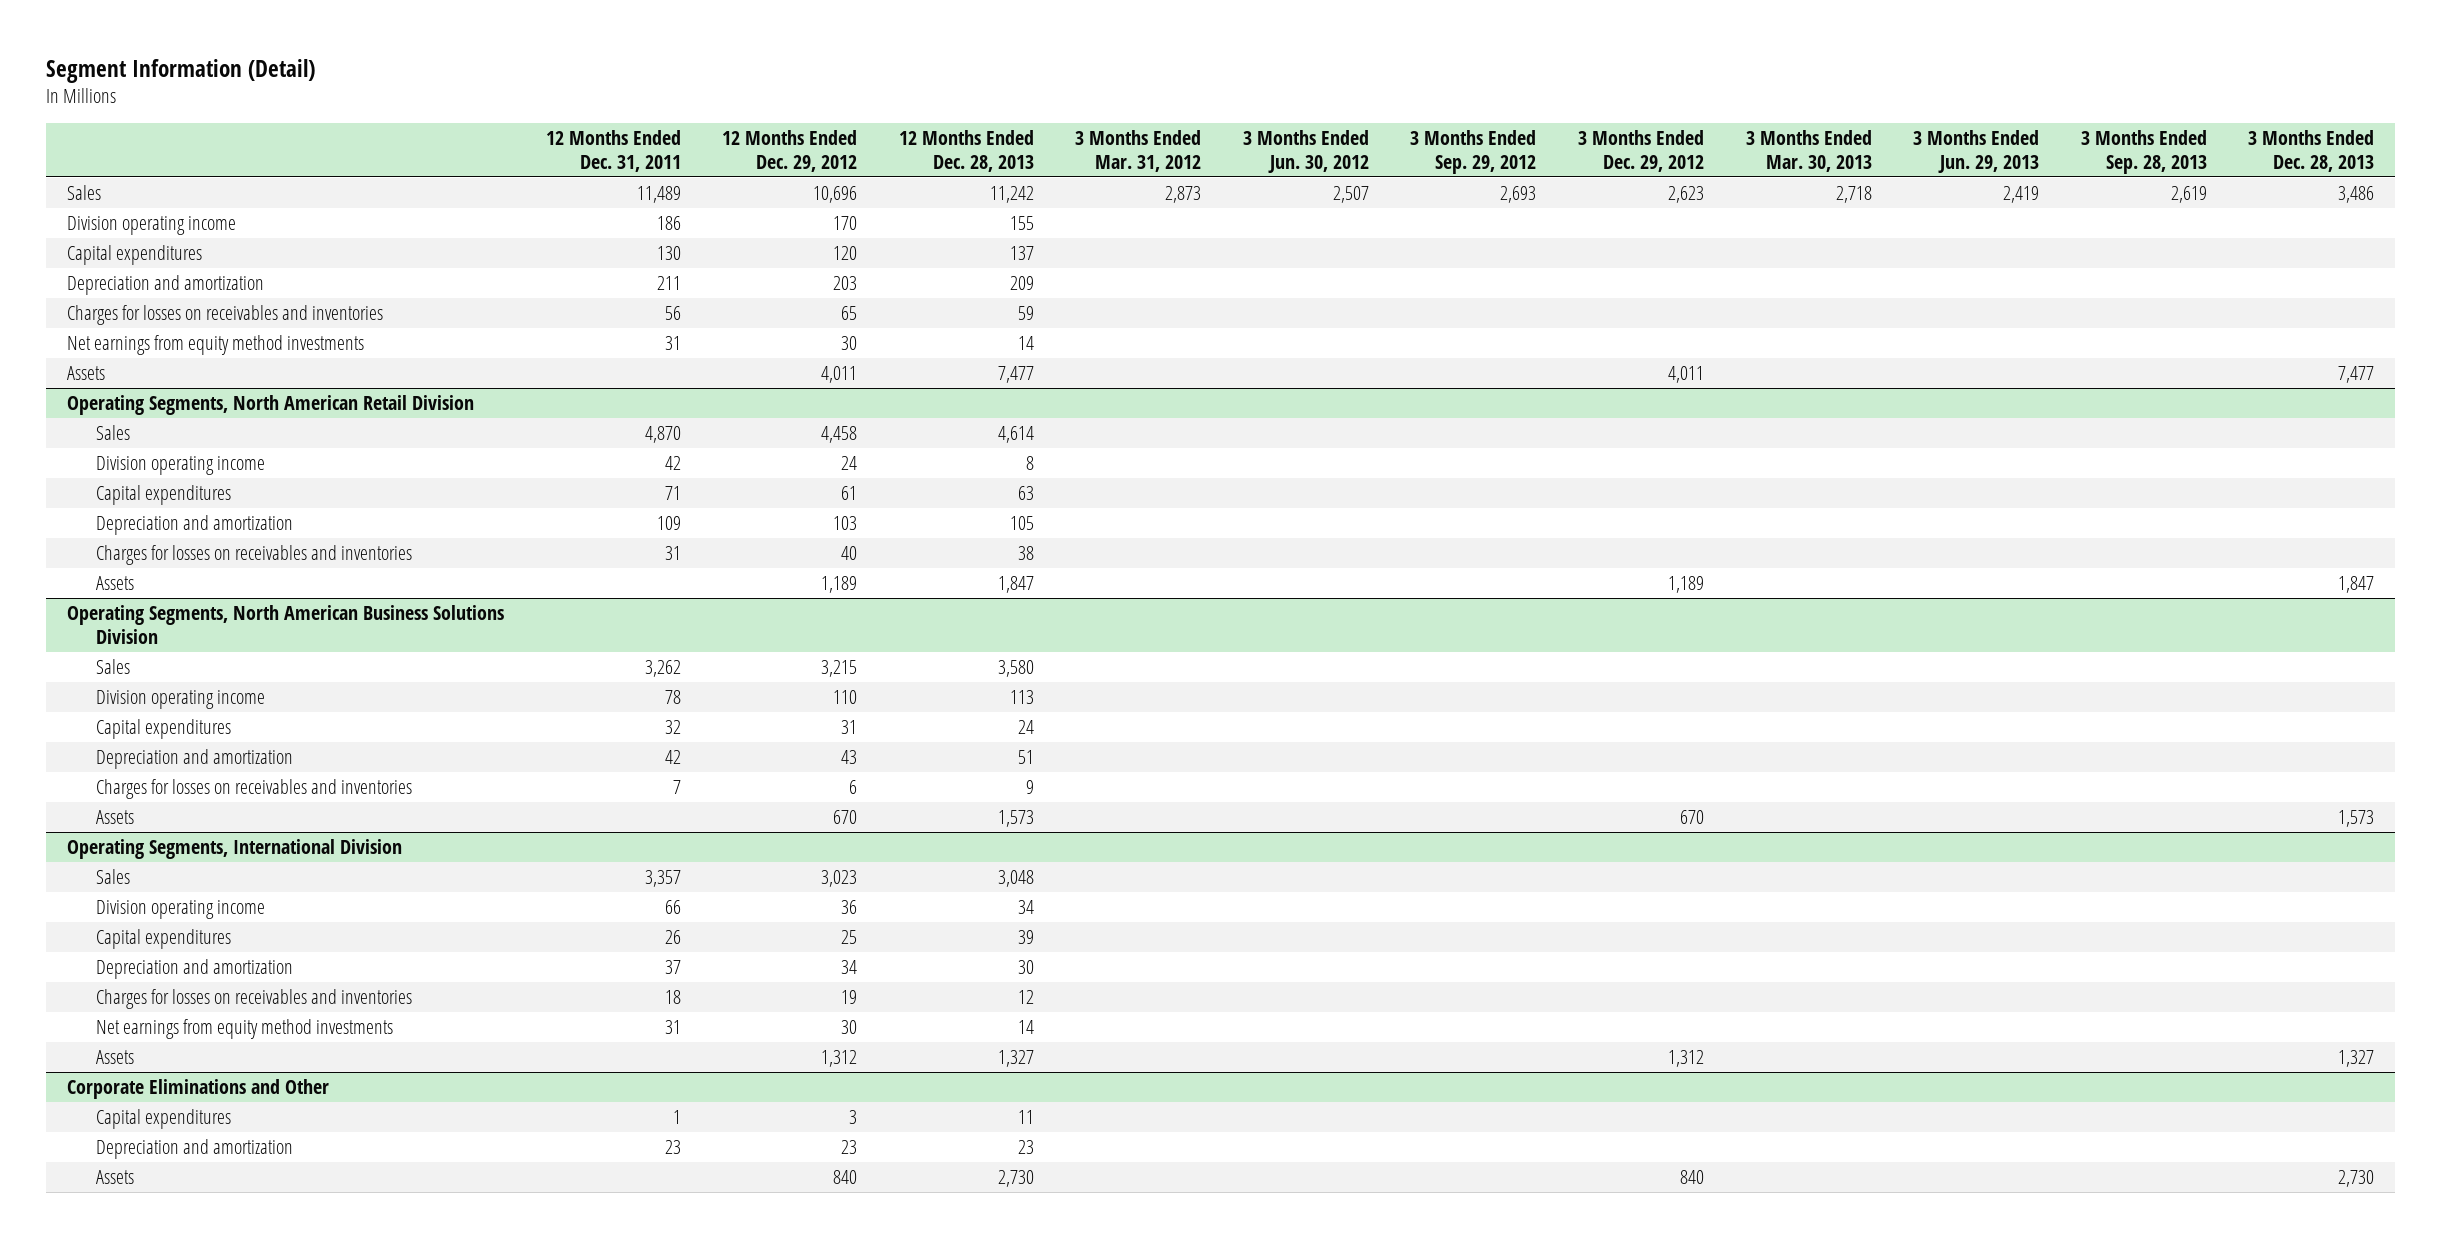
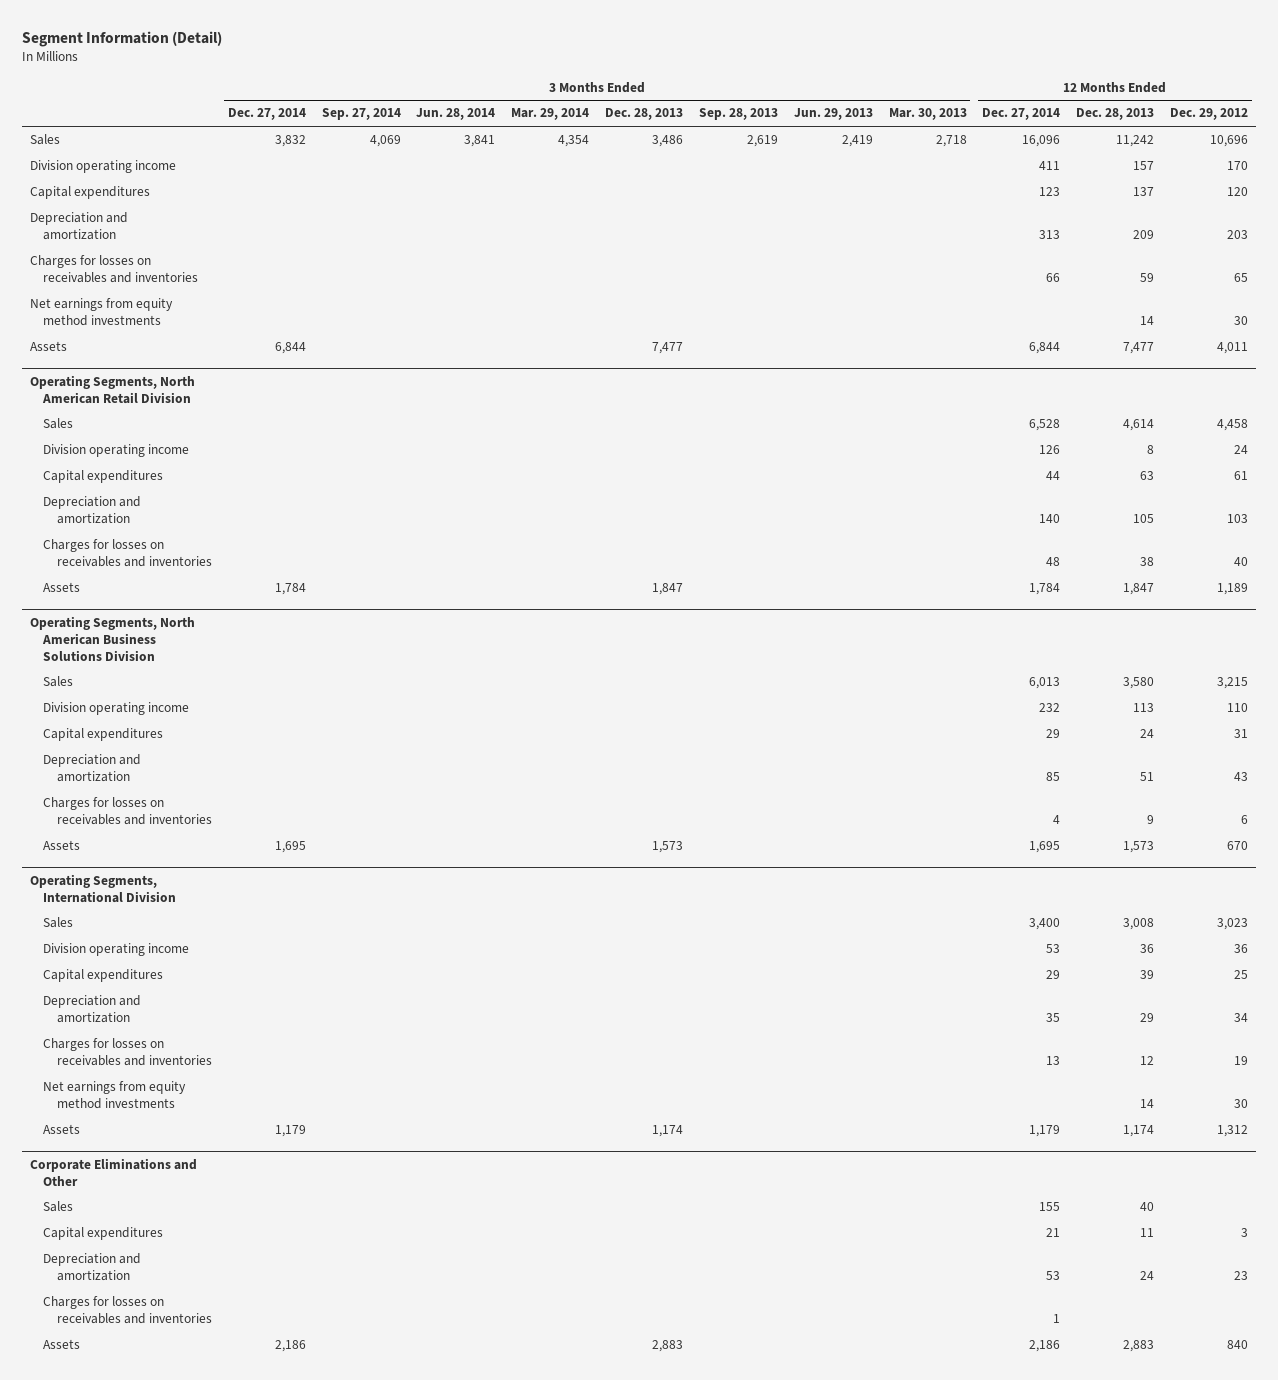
- | 12 Months Ended Dec. 31, 2011 | 12 Months Ended Dec. 29, 2012 | 12 Months Ended Dec. 28, 2013 | 3 Months Ended Mar. 31, 2012 | 3 Months Ended Jun. 30, 2012 | 3 Months Ended Sep. 29, 2012 | 3 Months Ended Dec. 29, 2012 | 3 Months Ended Mar. 30, 2013 | 3 Months Ended Jun. 29, 2013 | 3 Months Ended Sep. 28, 2013 | 3 Months Ended Dec. 28, 2013
+ | 3 Months Ended Dec. 27, 2014 | 3 Months Ended Sep. 27, 2014 | 3 Months Ended Jun. 28, 2014 | 3 Months Ended Mar. 29, 2014 | 3 Months Ended Dec. 28, 2013 | 3 Months Ended Sep. 28, 2013 | 3 Months Ended Jun. 29, 2013 | 3 Months Ended Mar. 30, 2013 | 12 Months Ended Dec. 27, 2014 | 12 Months Ended Dec. 28, 2013 | 12 Months Ended Dec. 29, 2012
- Division operating income | 186 | 170 | 155 | | | | | | | |
+ Division operating income | | | | | | | | | 411 | 157 | 170
@ Operating Segments, International Division
- Sales | 3,357 | 3,023 | 3,048 | | | | | | | |
- Division operating income | 66 | 36 | 34 | | | | | | | |
+ Sales | | | | | | | | | 3,400 | 3,008 | 3,023
+ Division operating income | | | | | | | | | 53 | 36 | 36
- Depreciation and amortization | 37 | 34 | 30 | | | | | | | |
+ Depreciation and amortization | | | | | | | | | 35 | 29 | 34
- Assets | | 1,312 | 1,327 | | | | 1,312 | | | | 1,327
+ Assets | 1,179 | | | | 1,174 | | | | 1,179 | 1,174 | 1,312
@ Corporate Eliminations and Other
+ Sales | | | | | | | | | 155 | 40 |
- Depreciation and amortization | 23 | 23 | 23 | | | | | | | |
- Assets | | 840 | 2,730 | | | | 840 | | | | 2,730
+ Depreciation and amortization | | | | | | | | | 53 | 24 | 23
+ Charges for losses on receivables and inventories | | | | | | | | | 1 | |
+ Assets | 2,186 | | | | 2,883 | | | | 2,186 | 2,883 | 840

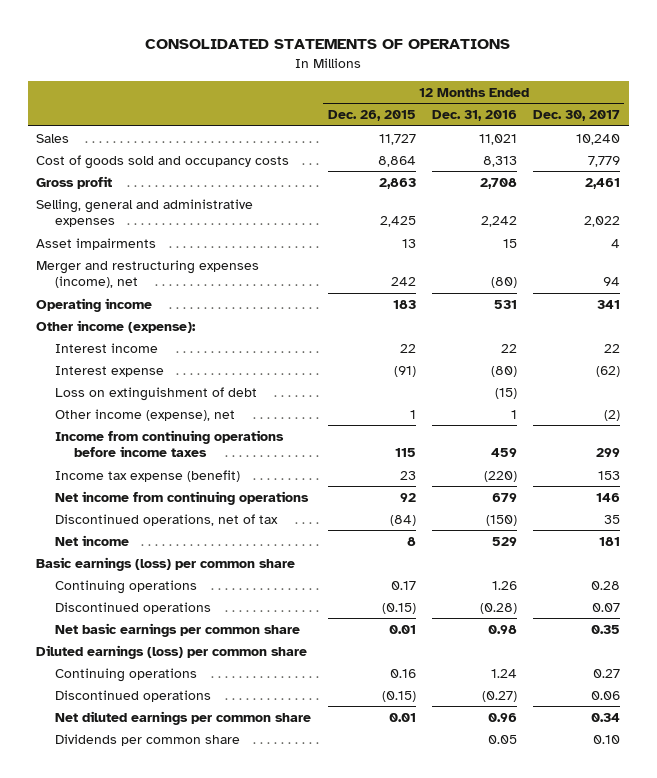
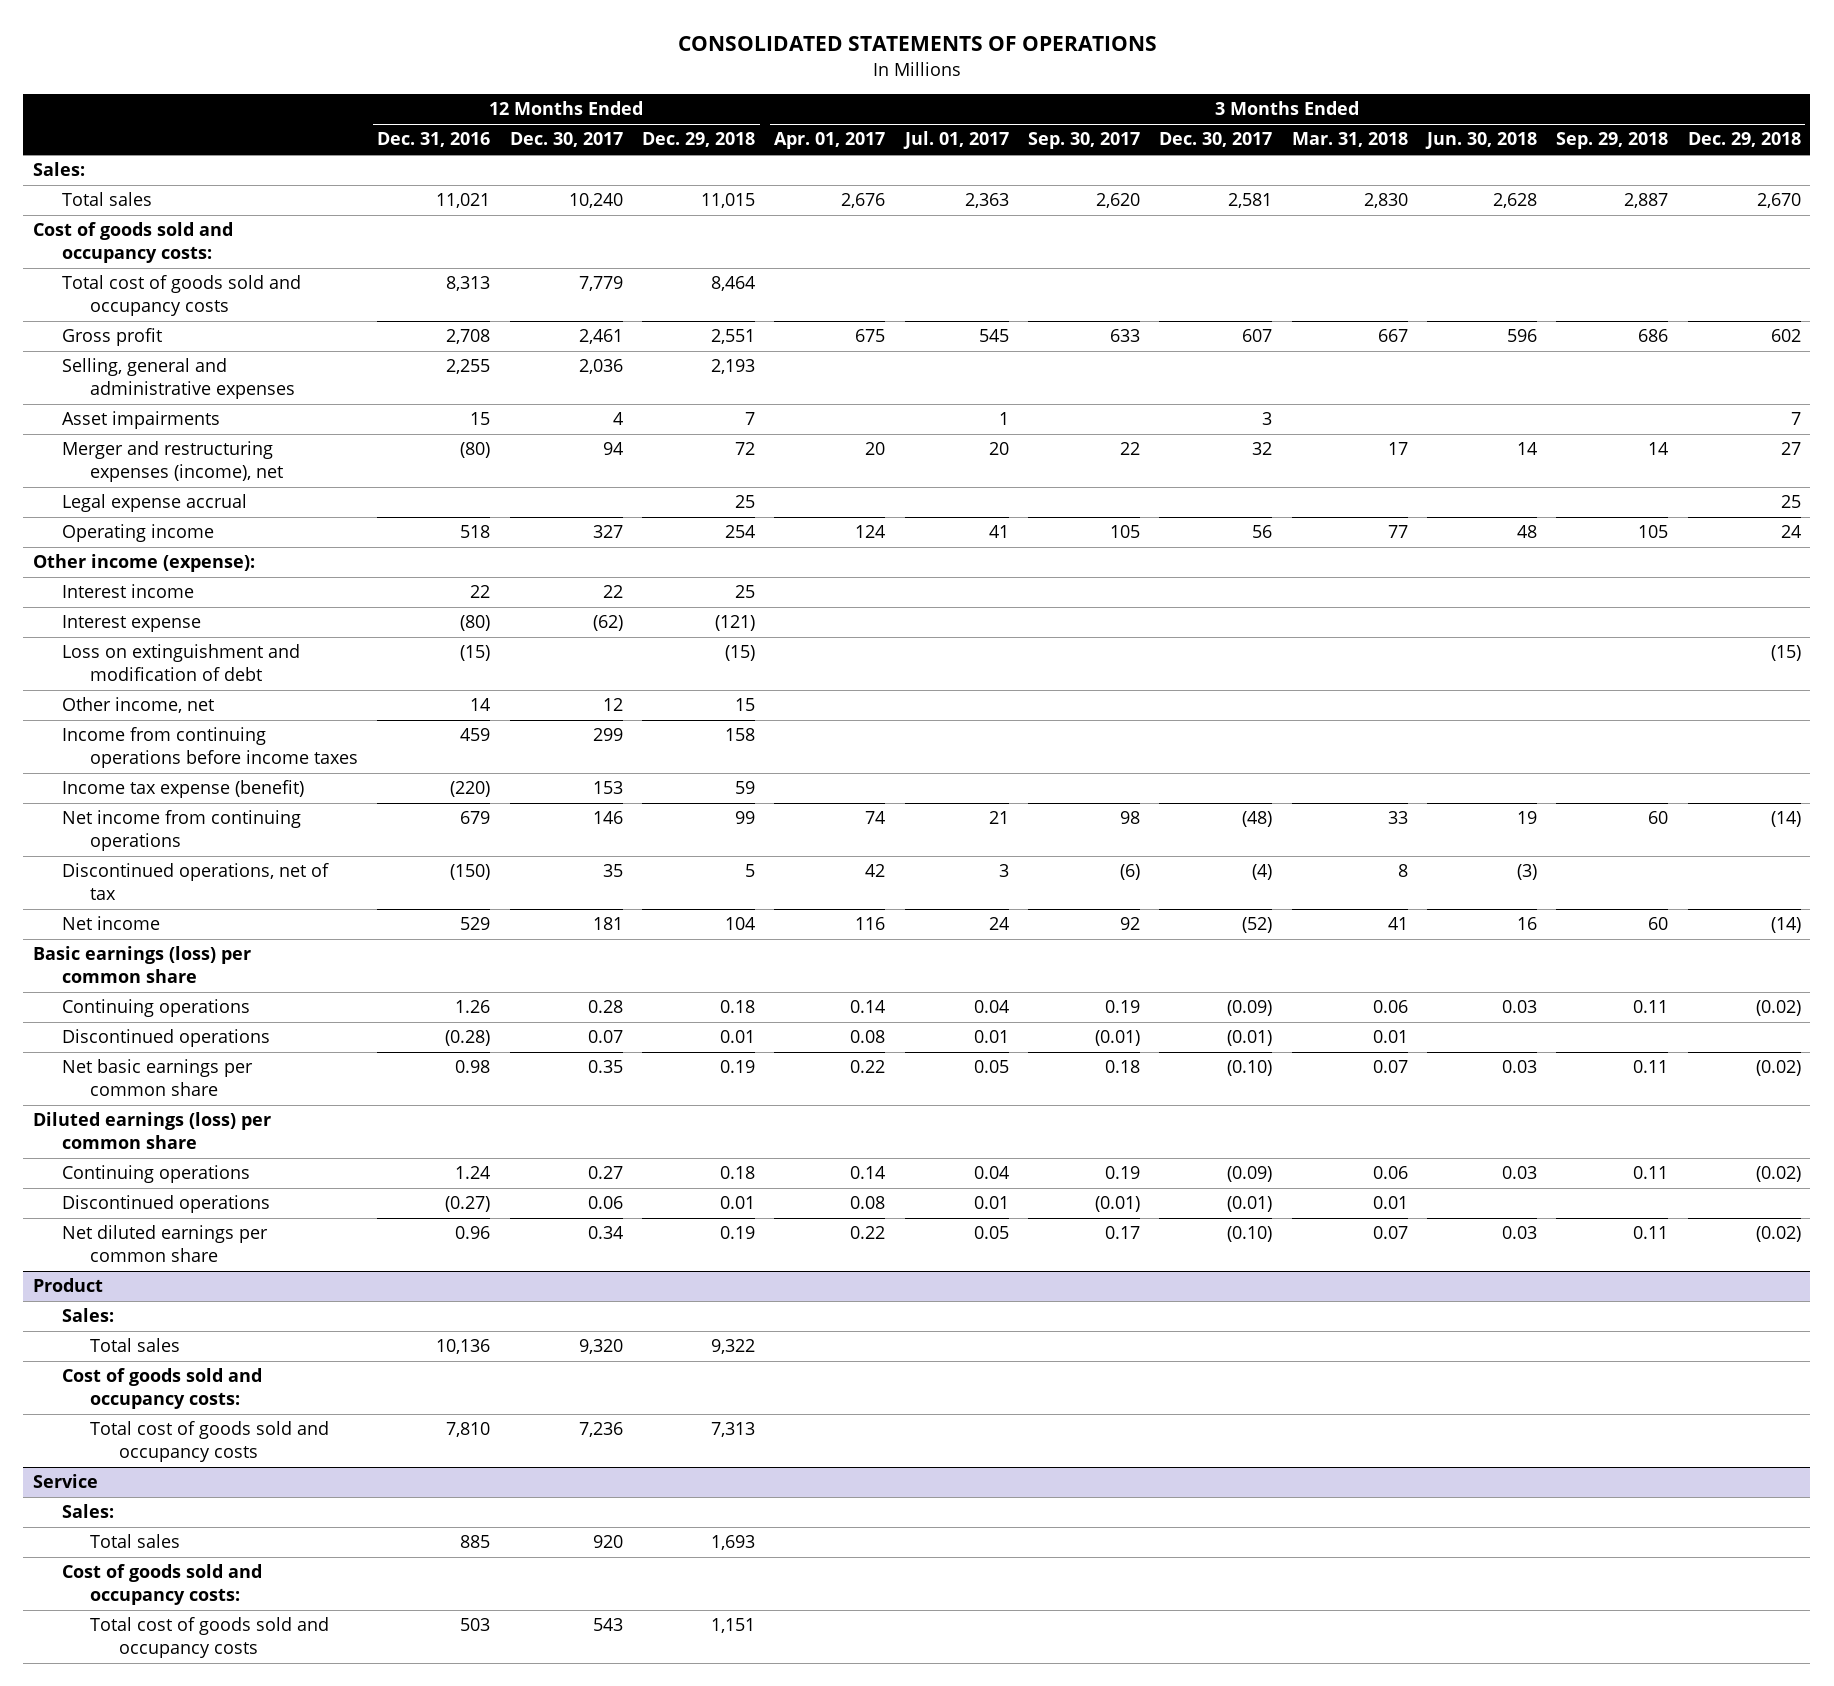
- | 12 Months Ended Dec. 26, 2015 | 12 Months Ended Dec. 31, 2016 | 12 Months Ended Dec. 30, 2017
+ | 12 Months Ended Dec. 31, 2016 | 12 Months Ended Dec. 30, 2017 | 12 Months Ended Dec. 29, 2018 | 3 Months Ended Apr. 01, 2017 | 3 Months Ended Jul. 01, 2017 | 3 Months Ended Sep. 30, 2017 | 3 Months Ended Dec. 30, 2017 | 3 Months Ended Mar. 31, 2018 | 3 Months Ended Jun. 30, 2018 | 3 Months Ended Sep. 29, 2018 | 3 Months Ended Dec. 29, 2018
- Sales | 11,727 | 11,021 | 10,240
- Cost of goods sold and occupancy costs | 8,864 | 8,313 | 7,779
+ Sales:
+ Total sales | 11,021 | 10,240 | 11,015 | 2,676 | 2,363 | 2,620 | 2,581 | 2,830 | 2,628 | 2,887 | 2,670
+ Cost of goods sold and occupancy costs:
+ Total cost of goods sold and occupancy costs | 8,313 | 7,779 | 8,464 | | | | | | | |
- Selling, general and administrative expenses | 2,425 | 2,242 | 2,022
+ Selling, general and administrative expenses | 2,255 | 2,036 | 2,193 | | | | | | | |
- Operating income | 183 | 531 | 341
+ Legal expense accrual | | | 25 | | | | | | | | 25
+ Operating income | 518 | 327 | 254 | 124 | 41 | 105 | 56 | 77 | 48 | 105 | 24
- Loss on extinguishment of debt | | (15) |
- Other income (expense), net | 1 | 1 | (2)
+ Loss on extinguishment and modification of debt | (15) | | (15) | | | | | | | | (15)
+ Other income, net | 14 | 12 | 15 | | | | | | | |
- Dividends per common share | | 0.05 | 0.10
+ Product
+ Sales:
+ Total sales | 10,136 | 9,320 | 9,322 | | | | | | | |
+ Cost of goods sold and occupancy costs:
+ Total cost of goods sold and occupancy costs | 7,810 | 7,236 | 7,313 | | | | | | | |
+ Service
+ Sales:
+ Total sales | 885 | 920 | 1,693 | | | | | | | |
+ Cost of goods sold and occupancy costs:
+ Total cost of goods sold and occupancy costs | 503 | 543 | 1,151 | | | | | | | |

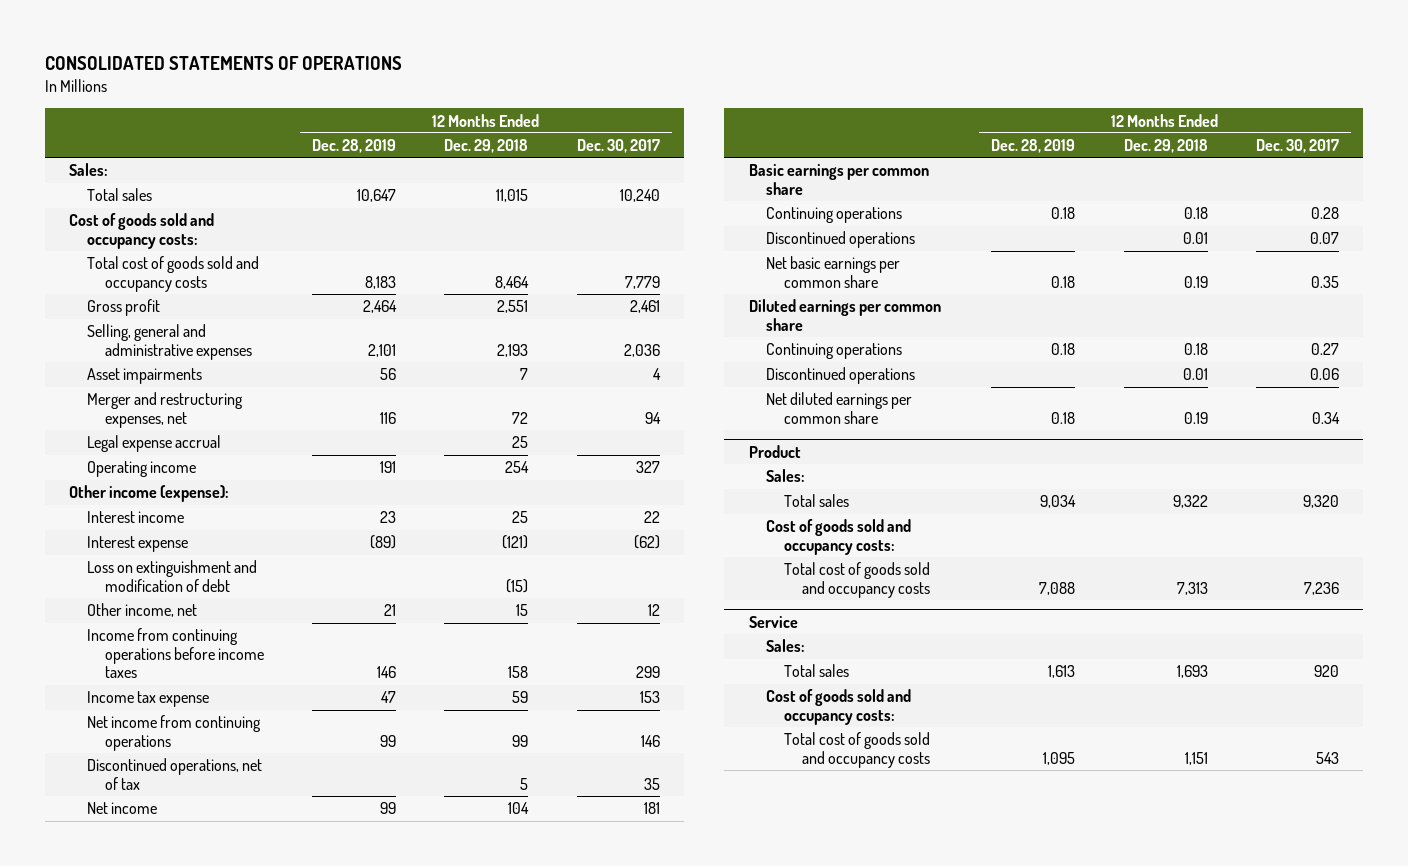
- | 12 Months Ended Dec. 31, 2016 | 12 Months Ended Dec. 30, 2017 | 12 Months Ended Dec. 29, 2018 | 3 Months Ended Apr. 01, 2017 | 3 Months Ended Jul. 01, 2017 | 3 Months Ended Sep. 30, 2017 | 3 Months Ended Dec. 30, 2017 | 3 Months Ended Mar. 31, 2018 | 3 Months Ended Jun. 30, 2018 | 3 Months Ended Sep. 29, 2018 | 3 Months Ended Dec. 29, 2018
+ | 12 Months Ended Dec. 28, 2019 | 12 Months Ended Dec. 29, 2018 | 12 Months Ended Dec. 30, 2017
- Merger and restructuring expenses (income), net | (80) | 94 | 72 | 20 | 20 | 22 | 32 | 17 | 14 | 14 | 27
+ Merger and restructuring expenses, net | 116 | 72 | 94
- Income tax expense (benefit) | (220) | 153 | 59 | | | | | | | |
+ Income tax expense | 47 | 59 | 153
- Basic earnings (loss) per common share
+ Basic earnings per common share
- Diluted earnings (loss) per common share
+ Diluted earnings per common share

